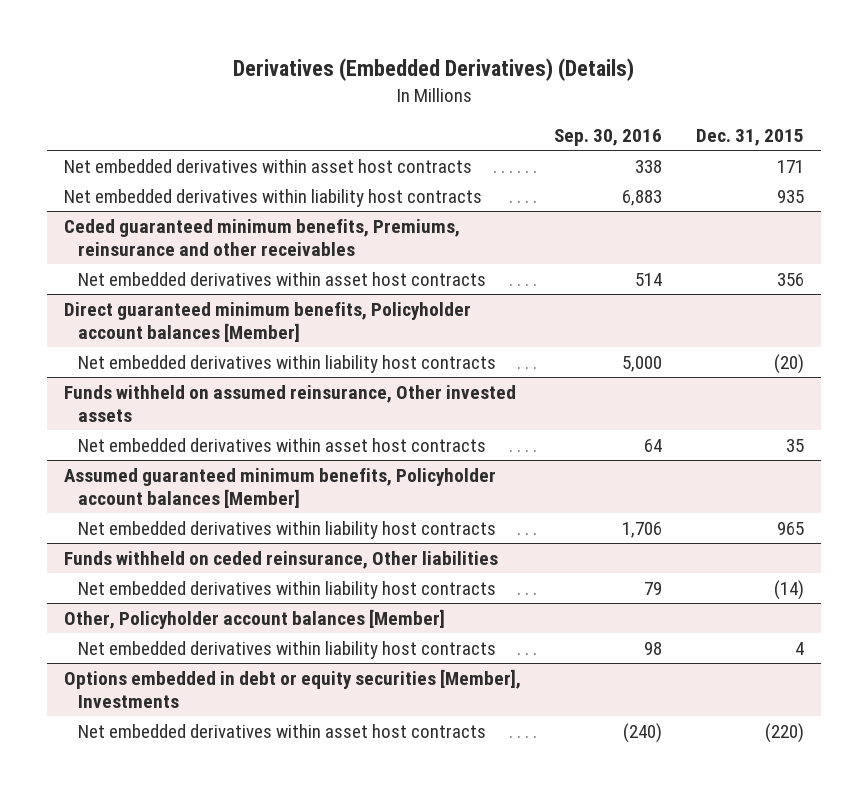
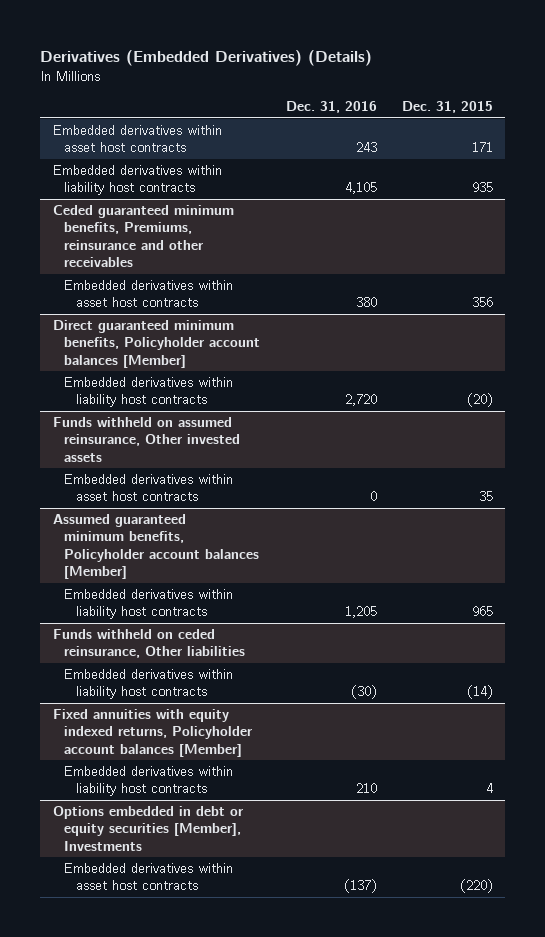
- | Sep. 30, 2016 | Dec. 31, 2015
+ | Dec. 31, 2016 | Dec. 31, 2015
- Net embedded derivatives within asset host contracts | 338 | 171
- Net embedded derivatives within liability host contracts | 6,883 | 935
+ Embedded derivatives within asset host contracts | 243 | 171
+ Embedded derivatives within liability host contracts | 4,105 | 935
@ Ceded guaranteed minimum benefits, Premiums, reinsurance and other receivables
- Net embedded derivatives within asset host contracts | 514 | 356
+ Embedded derivatives within asset host contracts | 380 | 356
@ Direct guaranteed minimum benefits, Policyholder account balances [Member]
- Net embedded derivatives within liability host contracts | 5,000 | (20)
+ Embedded derivatives within liability host contracts | 2,720 | (20)
@ Funds withheld on assumed reinsurance, Other invested assets
- Net embedded derivatives within asset host contracts | 64 | 35
+ Embedded derivatives within asset host contracts | 0 | 35
@ Assumed guaranteed minimum benefits, Policyholder account balances [Member]
- Net embedded derivatives within liability host contracts | 1,706 | 965
+ Embedded derivatives within liability host contracts | 1,205 | 965
@ Funds withheld on ceded reinsurance, Other liabilities
- Net embedded derivatives within liability host contracts | 79 | (14)
- Other, Policyholder account balances [Member]
- Net embedded derivatives within liability host contracts | 98 | 4
@ Funds withheld on ceded reinsurance, Other liabilities
+ Embedded derivatives within liability host contracts | (30) | (14)
+ Fixed annuities with equity indexed returns, Policyholder account balances [Member]
+ Embedded derivatives within liability host contracts | 210 | 4
@ Options embedded in debt or equity securities [Member], Investments
- Net embedded derivatives within asset host contracts | (240) | (220)
+ Embedded derivatives within asset host contracts | (137) | (220)

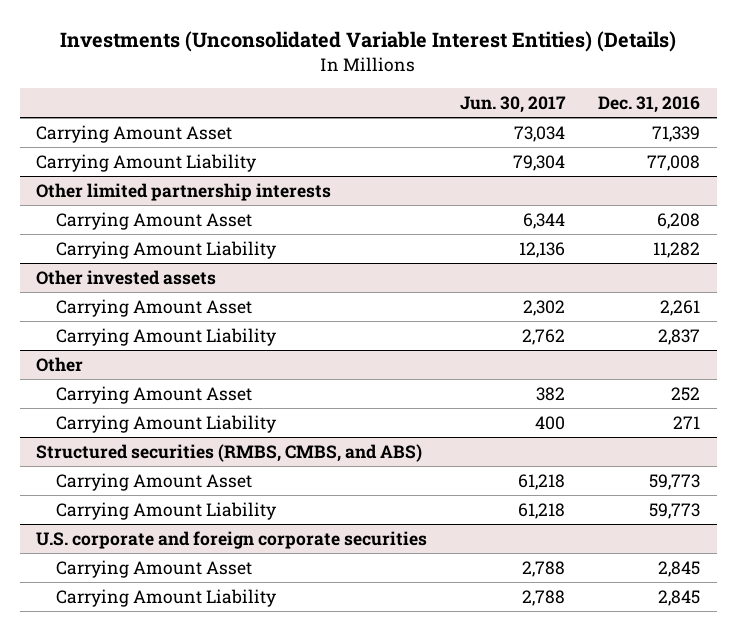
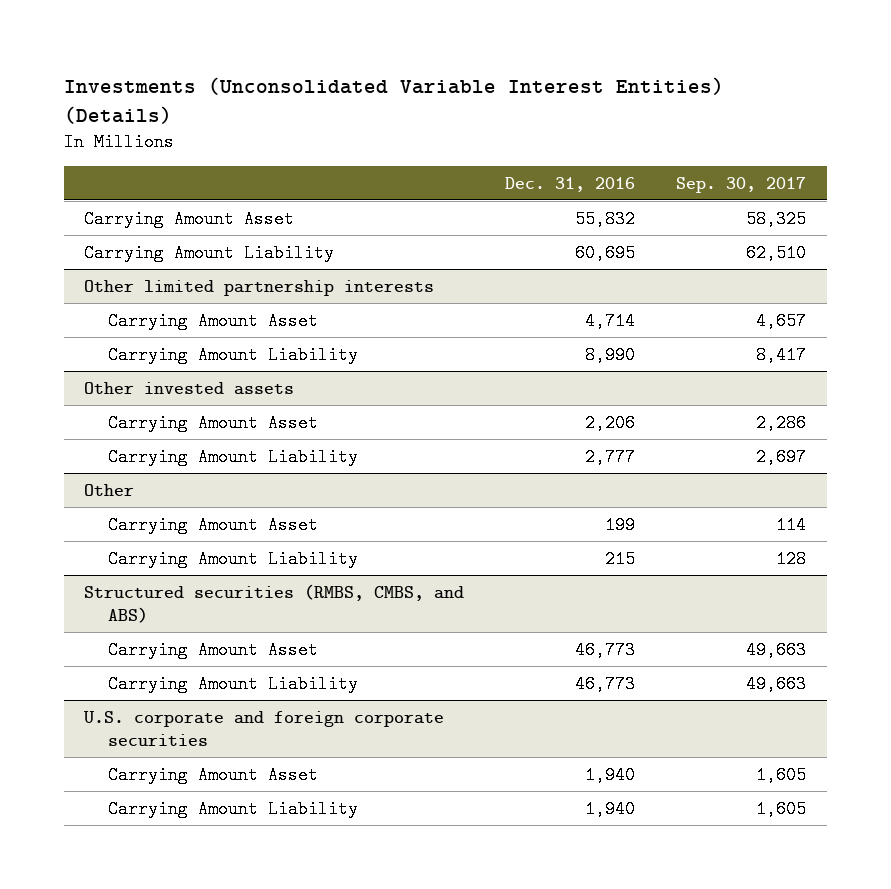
- | Jun. 30, 2017 | Dec. 31, 2016
+ | Dec. 31, 2016 | Sep. 30, 2017
- Carrying Amount Asset | 73,034 | 71,339
- Carrying Amount Liability | 79,304 | 77,008
+ Carrying Amount Asset | 55,832 | 58,325
+ Carrying Amount Liability | 60,695 | 62,510
@ Other limited partnership interests
- Carrying Amount Asset | 6,344 | 6,208
- Carrying Amount Liability | 12,136 | 11,282
+ Carrying Amount Asset | 4,714 | 4,657
+ Carrying Amount Liability | 8,990 | 8,417
@ Other invested assets
- Carrying Amount Asset | 2,302 | 2,261
- Carrying Amount Liability | 2,762 | 2,837
+ Carrying Amount Asset | 2,206 | 2,286
+ Carrying Amount Liability | 2,777 | 2,697
@ Other
- Carrying Amount Asset | 382 | 252
- Carrying Amount Liability | 400 | 271
+ Carrying Amount Asset | 199 | 114
+ Carrying Amount Liability | 215 | 128
@ Structured securities (RMBS, CMBS, and ABS)
- Carrying Amount Asset | 61,218 | 59,773
- Carrying Amount Liability | 61,218 | 59,773
+ Carrying Amount Asset | 46,773 | 49,663
+ Carrying Amount Liability | 46,773 | 49,663
@ U.S. corporate and foreign corporate securities
- Carrying Amount Asset | 2,788 | 2,845
- Carrying Amount Liability | 2,788 | 2,845
+ Carrying Amount Asset | 1,940 | 1,605
+ Carrying Amount Liability | 1,940 | 1,605

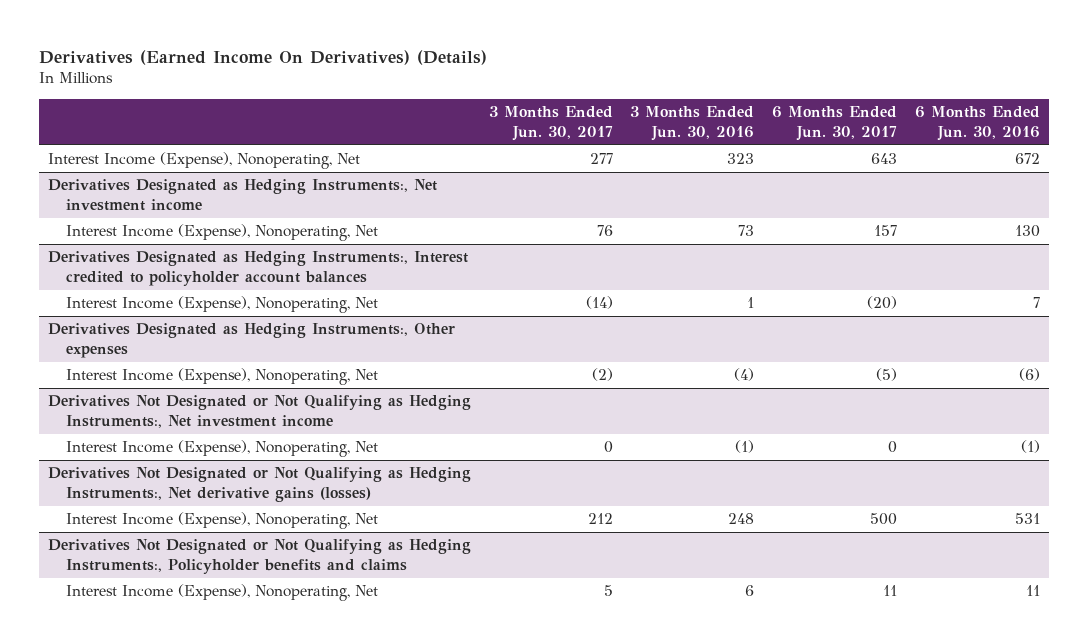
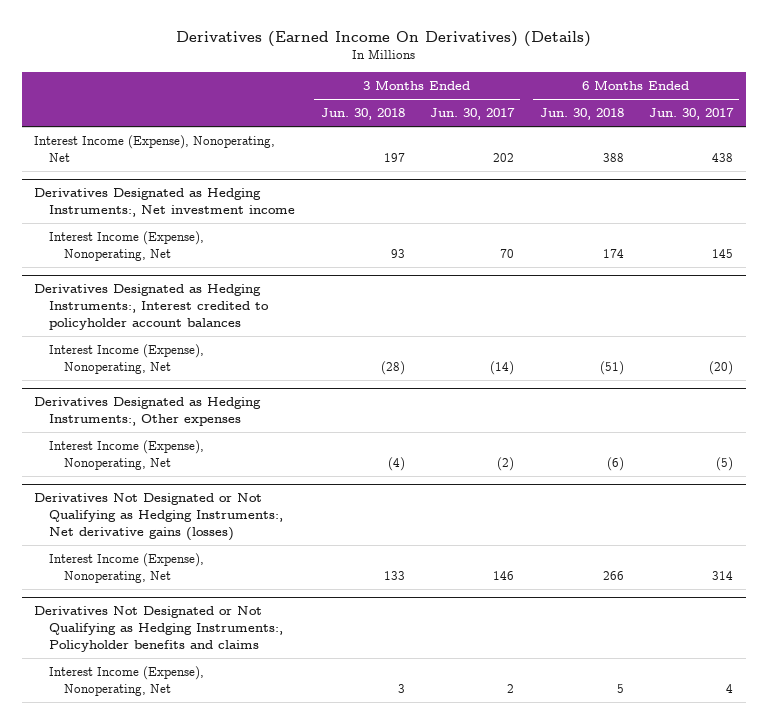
- | 3 Months Ended Jun. 30, 2017 | 3 Months Ended Jun. 30, 2016 | 6 Months Ended Jun. 30, 2017 | 6 Months Ended Jun. 30, 2016
+ | 3 Months Ended Jun. 30, 2018 | 3 Months Ended Jun. 30, 2017 | 6 Months Ended Jun. 30, 2018 | 6 Months Ended Jun. 30, 2017
- Interest Income (Expense), Nonoperating, Net | 277 | 323 | 643 | 672
+ Interest Income (Expense), Nonoperating, Net | 197 | 202 | 388 | 438
@ Derivatives Designated as Hedging Instruments:, Net investment income
- Interest Income (Expense), Nonoperating, Net | 76 | 73 | 157 | 130
+ Interest Income (Expense), Nonoperating, Net | 93 | 70 | 174 | 145
- Derivatives Not Designated or Not Qualifying as Hedging Instruments:, Net investment income
- Interest Income (Expense), Nonoperating, Net | 0 | (1) | 0 | (1)
@ Derivatives Not Designated or Not Qualifying as Hedging Instruments:, Net derivative gains (losses)
- Interest Income (Expense), Nonoperating, Net | 212 | 248 | 500 | 531
+ Interest Income (Expense), Nonoperating, Net | 133 | 146 | 266 | 314
@ Derivatives Not Designated or Not Qualifying as Hedging Instruments:, Policyholder benefits and claims
- Interest Income (Expense), Nonoperating, Net | 5 | 6 | 11 | 11
+ Interest Income (Expense), Nonoperating, Net | 3 | 2 | 5 | 4

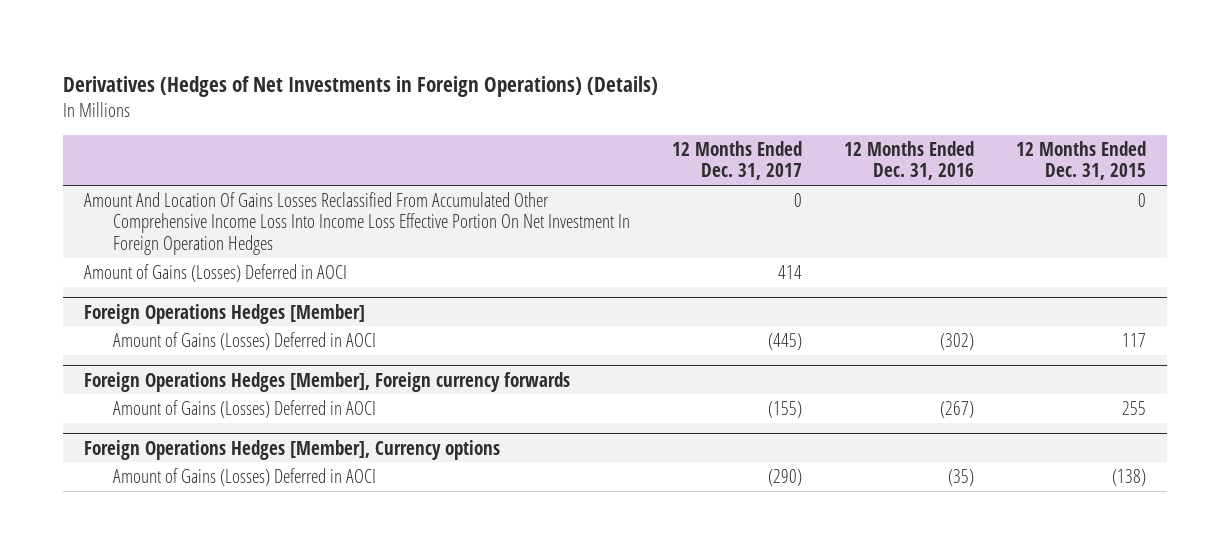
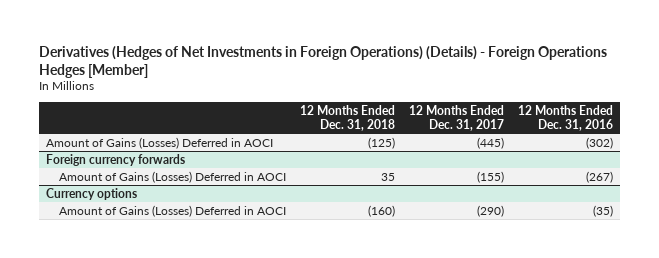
- Derivatives (Hedges of Net Investments in Foreign Operations) (Details)
+ Derivatives (Hedges of Net Investments in Foreign Operations) (Details) - Foreign Operations Hedges [Member]
- | 12 Months Ended Dec. 31, 2017 | 12 Months Ended Dec. 31, 2016 | 12 Months Ended Dec. 31, 2015
+ | 12 Months Ended Dec. 31, 2018 | 12 Months Ended Dec. 31, 2017 | 12 Months Ended Dec. 31, 2016
- Amount And Location Of Gains Losses Reclassified From Accumulated Other Comprehensive Income Loss Into Income Loss Effective Portion On Net Investment In Foreign Operation Hedges | 0 | | 0
- Amount of Gains (Losses) Deferred in AOCI | 414 | |
- Foreign Operations Hedges [Member]
- Foreign Operations Hedges [Member], Foreign currency forwards
+ Foreign currency forwards
- Foreign Operations Hedges [Member], Currency options
+ Currency options

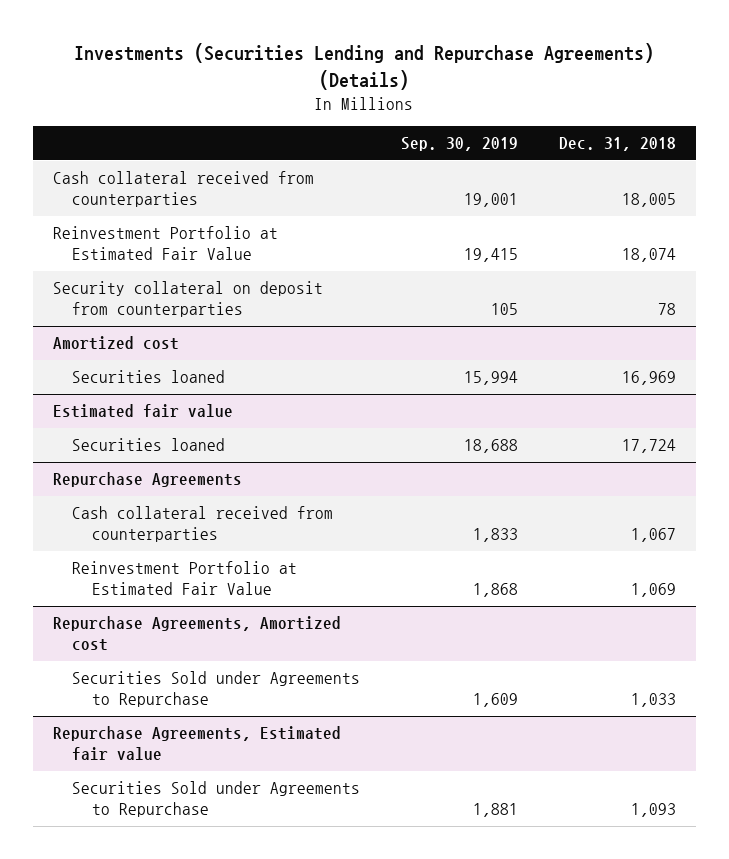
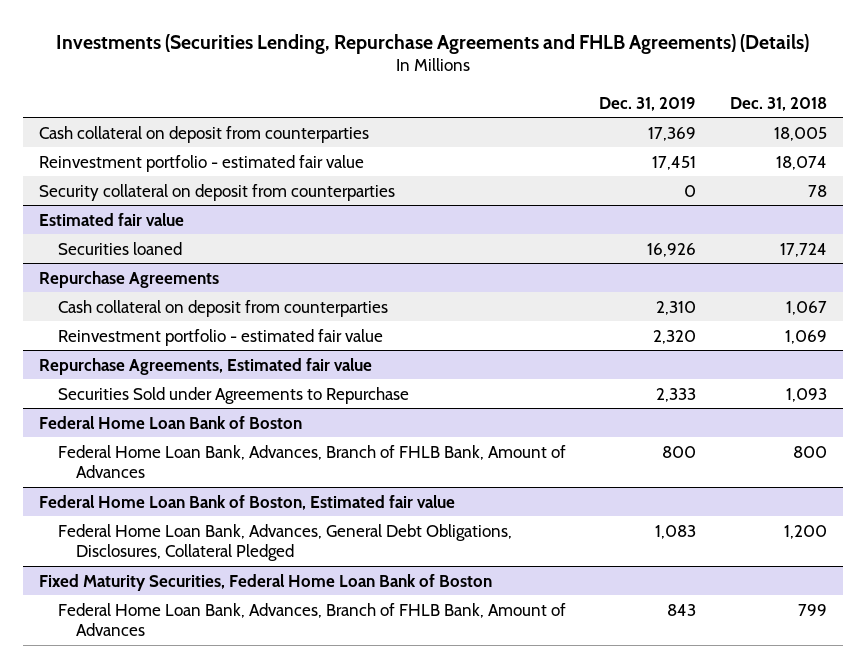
- Investments (Securities Lending and Repurchase Agreements) (Details)
+ Investments (Securities Lending, Repurchase Agreements and FHLB Agreements) (Details)
- | Sep. 30, 2019 | Dec. 31, 2018
+ | Dec. 31, 2019 | Dec. 31, 2018
- Cash collateral received from counterparties | 19,001 | 18,005
- Reinvestment Portfolio at Estimated Fair Value | 19,415 | 18,074
+ Cash collateral on deposit from counterparties | 17,369 | 18,005
+ Reinvestment portfolio - estimated fair value | 17,451 | 18,074
- Amortized cost
- Securities loaned | 15,994 | 16,969
@ Repurchase Agreements
- Cash collateral received from counterparties | 1,833 | 1,067
- Reinvestment Portfolio at Estimated Fair Value | 1,868 | 1,069
- Repurchase Agreements, Amortized cost
- Securities Sold under Agreements to Repurchase | 1,609 | 1,033
@ Repurchase Agreements
+ Cash collateral on deposit from counterparties | 2,310 | 1,067
+ Reinvestment portfolio - estimated fair value | 2,320 | 1,069
+ Federal Home Loan Bank of Boston
+ Federal Home Loan Bank, Advances, Branch of FHLB Bank, Amount of Advances | 800 | 800
+ Federal Home Loan Bank of Boston, Estimated fair value
+ Federal Home Loan Bank, Advances, General Debt Obligations, Disclosures, Collateral Pledged | 1,083 | 1,200
+ Fixed Maturity Securities, Federal Home Loan Bank of Boston
+ Federal Home Loan Bank, Advances, Branch of FHLB Bank, Amount of Advances | 843 | 799

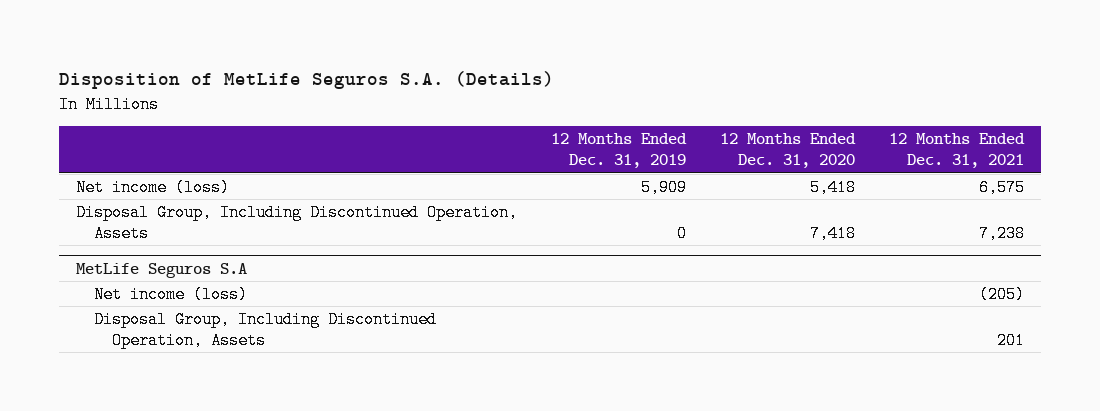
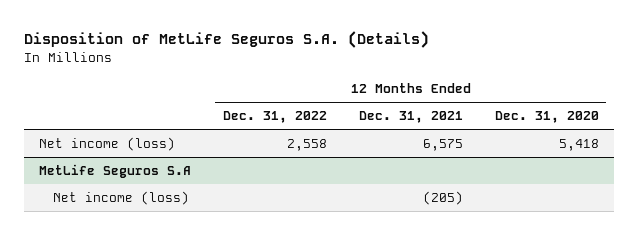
- | 12 Months Ended Dec. 31, 2019 | 12 Months Ended Dec. 31, 2020 | 12 Months Ended Dec. 31, 2021
+ | 12 Months Ended Dec. 31, 2022 | 12 Months Ended Dec. 31, 2021 | 12 Months Ended Dec. 31, 2020
- Disposal Group, Including Discontinued Operation, Assets | 0 | 7,418 | 7,238
@ MetLife Seguros S.A
- Disposal Group, Including Discontinued Operation, Assets | | | 201

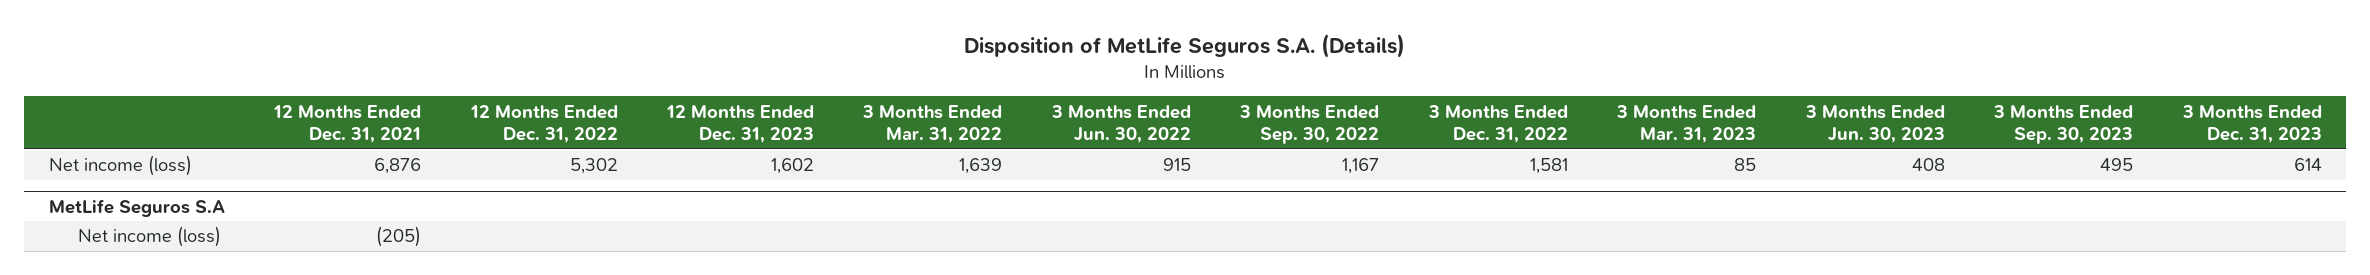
- | 12 Months Ended Dec. 31, 2022 | 12 Months Ended Dec. 31, 2021 | 12 Months Ended Dec. 31, 2020
+ | 12 Months Ended Dec. 31, 2021 | 12 Months Ended Dec. 31, 2022 | 12 Months Ended Dec. 31, 2023 | 3 Months Ended Mar. 31, 2022 | 3 Months Ended Jun. 30, 2022 | 3 Months Ended Sep. 30, 2022 | 3 Months Ended Dec. 31, 2022 | 3 Months Ended Mar. 31, 2023 | 3 Months Ended Jun. 30, 2023 | 3 Months Ended Sep. 30, 2023 | 3 Months Ended Dec. 31, 2023
- Net income (loss) | 2,558 | 6,575 | 5,418
+ Net income (loss) | 6,876 | 5,302 | 1,602 | 1,639 | 915 | 1,167 | 1,581 | 85 | 408 | 495 | 614

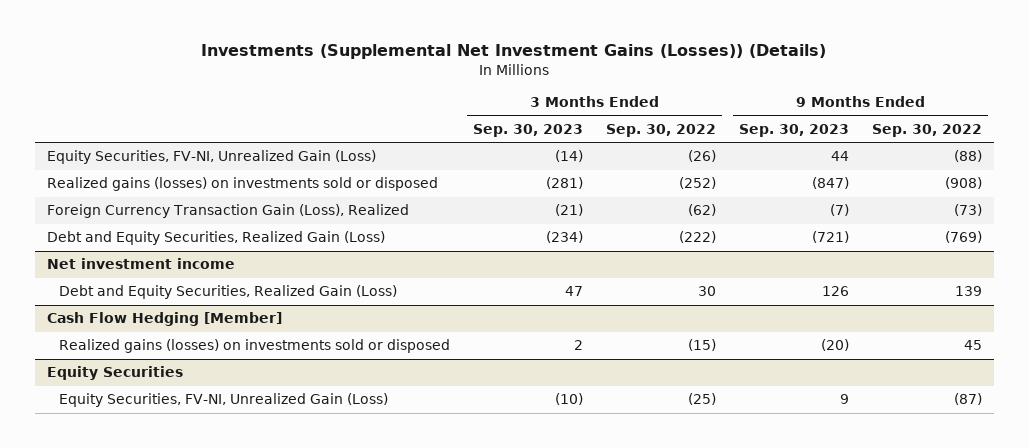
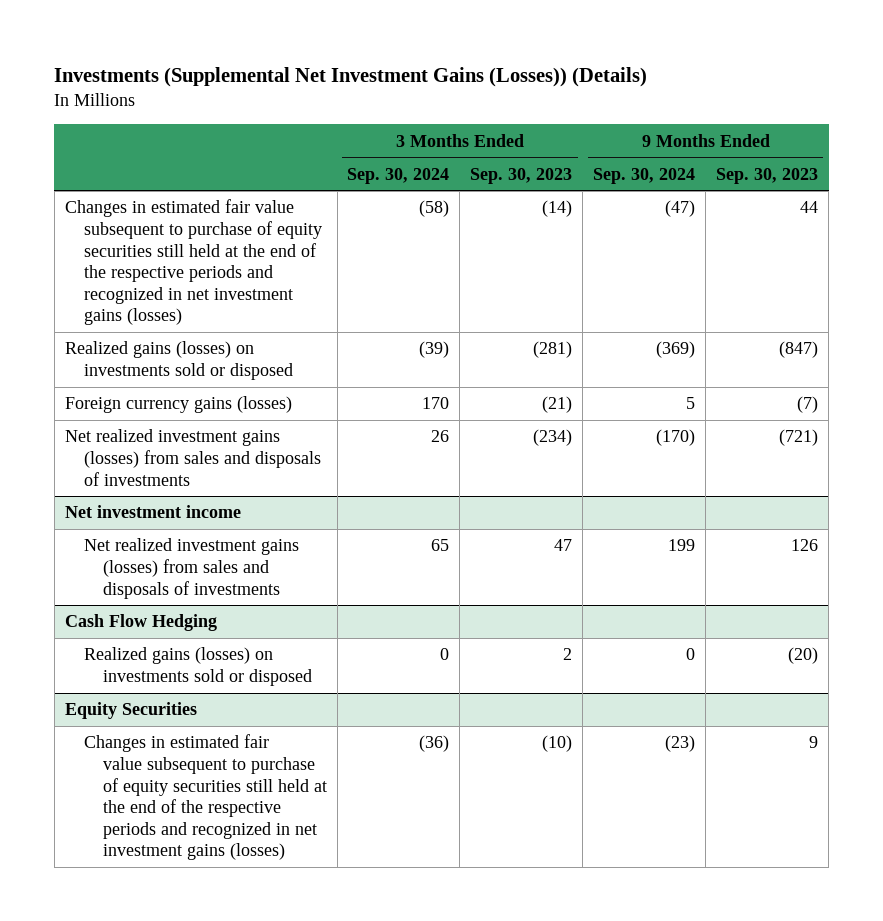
- | 3 Months Ended Sep. 30, 2023 | 3 Months Ended Sep. 30, 2022 | 9 Months Ended Sep. 30, 2023 | 9 Months Ended Sep. 30, 2022
+ | 3 Months Ended Sep. 30, 2024 | 3 Months Ended Sep. 30, 2023 | 9 Months Ended Sep. 30, 2024 | 9 Months Ended Sep. 30, 2023
- Equity Securities, FV-NI, Unrealized Gain (Loss) | (14) | (26) | 44 | (88)
+ Changes in estimated fair value subsequent to purchase of equity securities still held at the end of the respective periods and recognized in net investment gains (losses) | (58) | (14) | (47) | 44
- Foreign Currency Transaction Gain (Loss), Realized | (21) | (62) | (7) | (73)
- Debt and Equity Securities, Realized Gain (Loss) | (234) | (222) | (721) | (769)
+ Foreign currency gains (losses) | 170 | (21) | 5 | (7)
+ Net realized investment gains (losses) from sales and disposals of investments | 26 | (234) | (170) | (721)
@ Net investment income
- Debt and Equity Securities, Realized Gain (Loss) | 47 | 30 | 126 | 139
- Cash Flow Hedging [Member]
@ Net investment income
+ Net realized investment gains (losses) from sales and disposals of investments | 65 | 47 | 199 | 126
+ Cash Flow Hedging
@ Equity Securities
- Equity Securities, FV-NI, Unrealized Gain (Loss) | (10) | (25) | 9 | (87)
+ Changes in estimated fair value subsequent to purchase of equity securities still held at the end of the respective periods and recognized in net investment gains (losses) | (36) | (10) | (23) | 9

